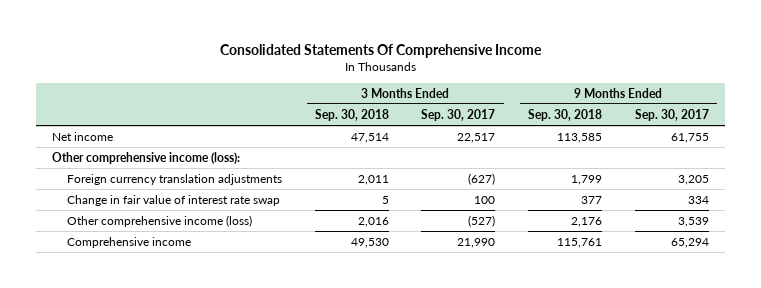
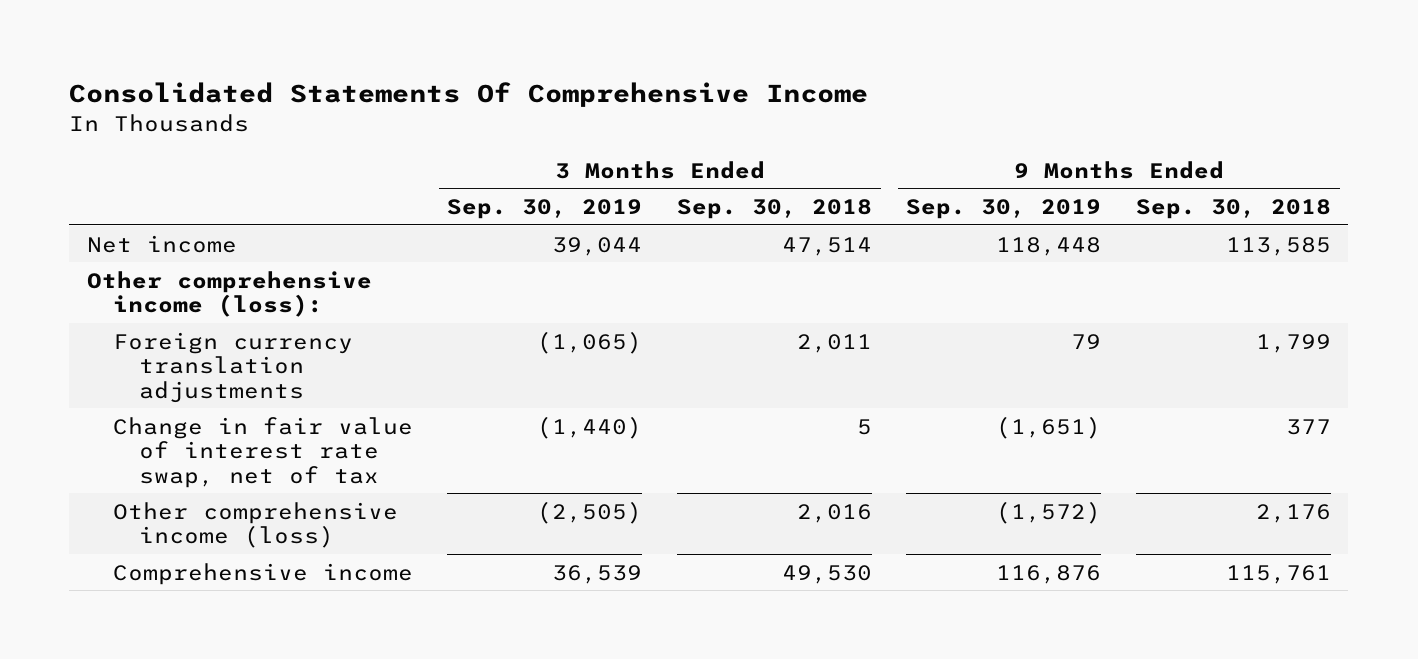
- | 3 Months Ended Sep. 30, 2018 | 3 Months Ended Sep. 30, 2017 | 9 Months Ended Sep. 30, 2018 | 9 Months Ended Sep. 30, 2017
+ | 3 Months Ended Sep. 30, 2019 | 3 Months Ended Sep. 30, 2018 | 9 Months Ended Sep. 30, 2019 | 9 Months Ended Sep. 30, 2018
- Change in fair value of interest rate swap | 5 | 100 | 377 | 334
+ Change in fair value of interest rate swap, net of tax | (1,440) | 5 | (1,651) | 377

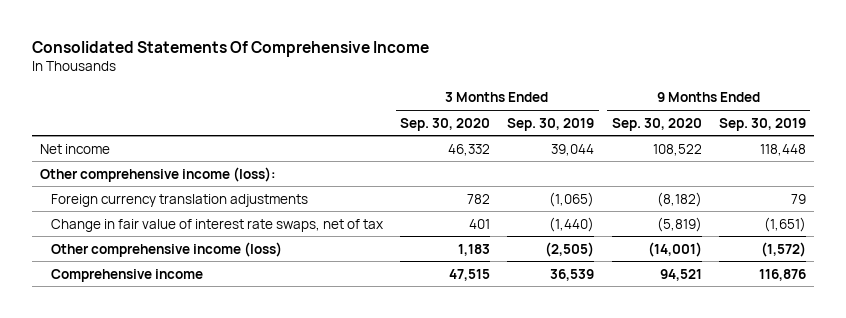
- | 3 Months Ended Sep. 30, 2019 | 3 Months Ended Sep. 30, 2018 | 9 Months Ended Sep. 30, 2019 | 9 Months Ended Sep. 30, 2018
+ | 3 Months Ended Sep. 30, 2020 | 3 Months Ended Sep. 30, 2019 | 9 Months Ended Sep. 30, 2020 | 9 Months Ended Sep. 30, 2019
- Change in fair value of interest rate swap, net of tax | (1,440) | 5 | (1,651) | 377
+ Change in fair value of interest rate swaps, net of tax | 401 | (1,440) | (5,819) | (1,651)

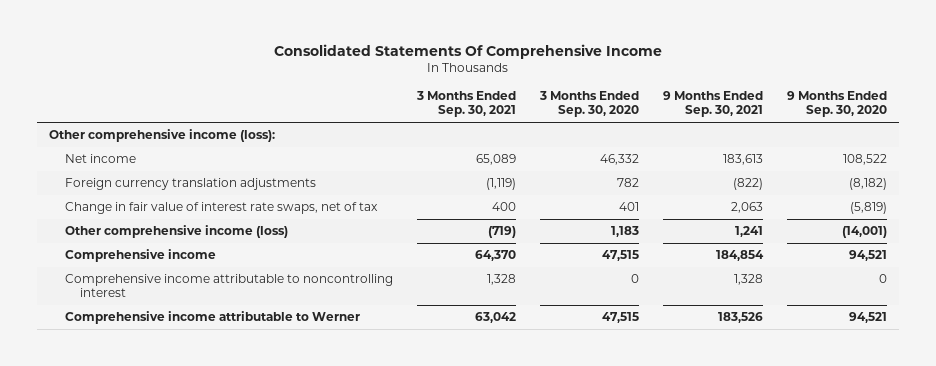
- | 3 Months Ended Sep. 30, 2020 | 3 Months Ended Sep. 30, 2019 | 9 Months Ended Sep. 30, 2020 | 9 Months Ended Sep. 30, 2019
+ | 3 Months Ended Sep. 30, 2021 | 3 Months Ended Sep. 30, 2020 | 9 Months Ended Sep. 30, 2021 | 9 Months Ended Sep. 30, 2020
moved down: Net income | 65,089 | 46,332 | 183,613 | 108,522
+ Comprehensive income attributable to noncontrolling interest | 1,328 | 0 | 1,328 | 0
+ Comprehensive income attributable to Werner | 63,042 | 47,515 | 183,526 | 94,521

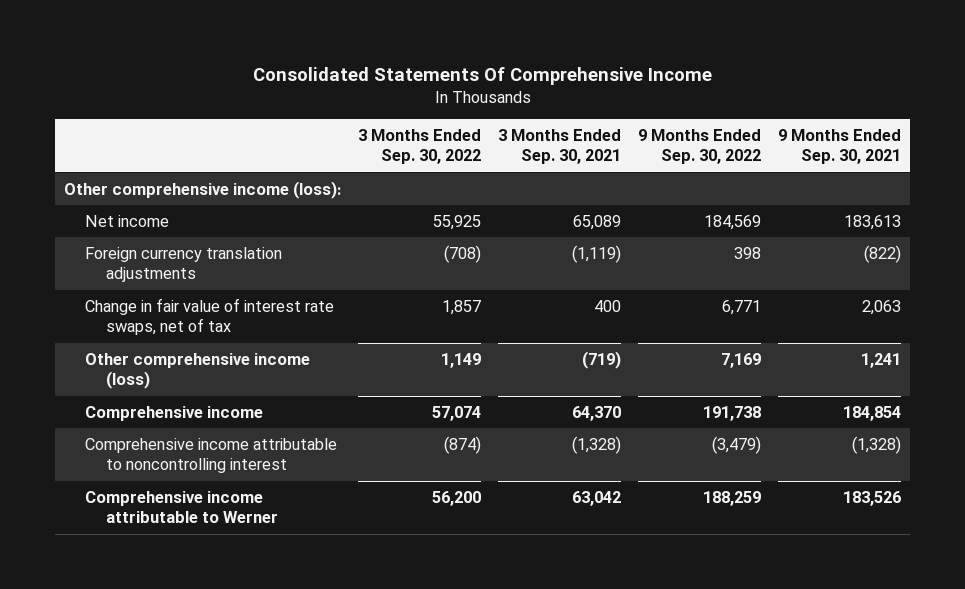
- | 3 Months Ended Sep. 30, 2021 | 3 Months Ended Sep. 30, 2020 | 9 Months Ended Sep. 30, 2021 | 9 Months Ended Sep. 30, 2020
+ | 3 Months Ended Sep. 30, 2022 | 3 Months Ended Sep. 30, 2021 | 9 Months Ended Sep. 30, 2022 | 9 Months Ended Sep. 30, 2021
- Comprehensive income attributable to noncontrolling interest | 1,328 | 0 | 1,328 | 0
+ Comprehensive income attributable to noncontrolling interest | (874) | (1,328) | (3,479) | (1,328)

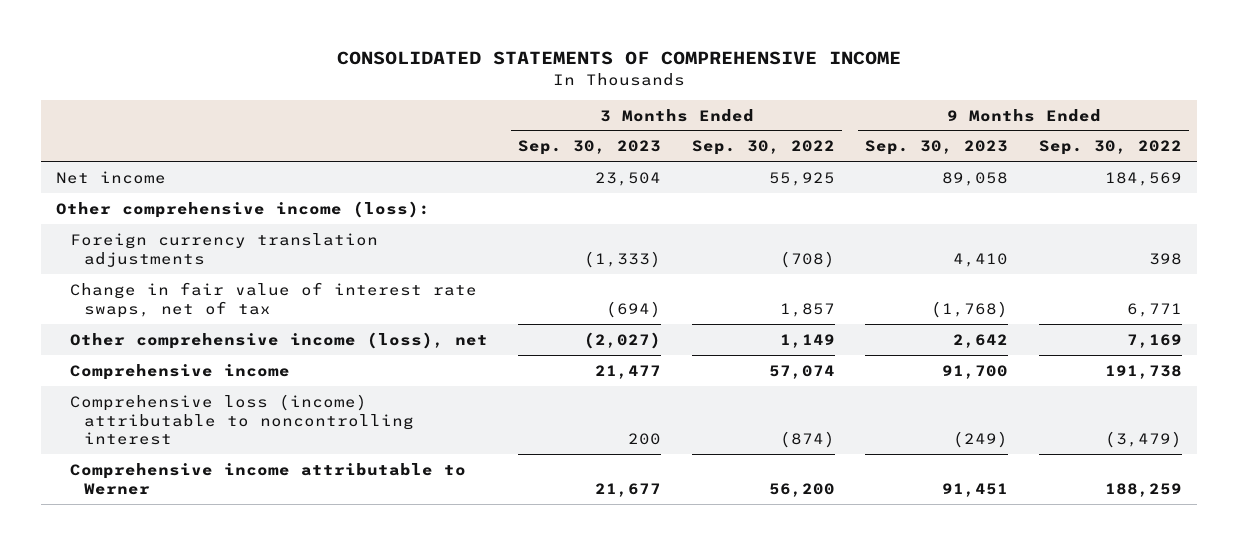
- Consolidated Statements Of Comprehensive Income
+ CONSOLIDATED STATEMENTS OF COMPREHENSIVE INCOME
- | 3 Months Ended Sep. 30, 2022 | 3 Months Ended Sep. 30, 2021 | 9 Months Ended Sep. 30, 2022 | 9 Months Ended Sep. 30, 2021
+ | 3 Months Ended Sep. 30, 2023 | 3 Months Ended Sep. 30, 2022 | 9 Months Ended Sep. 30, 2023 | 9 Months Ended Sep. 30, 2022
moved down: Other comprehensive income (loss):
- Other comprehensive income (loss) | 1,149 | (719) | 7,169 | 1,241
+ Other comprehensive income (loss), net | (2,027) | 1,149 | 2,642 | 7,169
- Comprehensive income attributable to noncontrolling interest | (874) | (1,328) | (3,479) | (1,328)
+ Comprehensive loss (income) attributable to noncontrolling interest | 200 | (874) | (249) | (3,479)

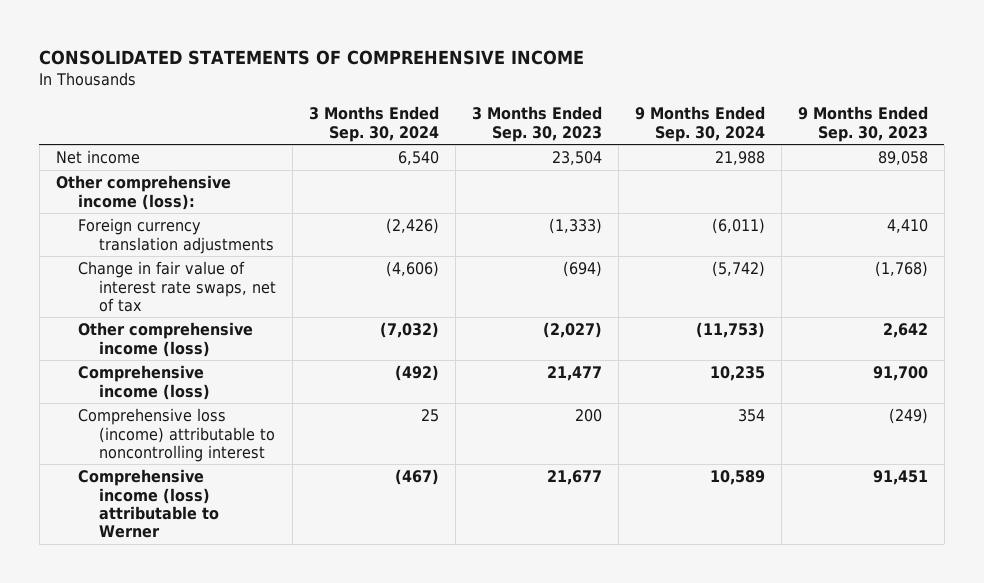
- | 3 Months Ended Sep. 30, 2023 | 3 Months Ended Sep. 30, 2022 | 9 Months Ended Sep. 30, 2023 | 9 Months Ended Sep. 30, 2022
+ | 3 Months Ended Sep. 30, 2024 | 3 Months Ended Sep. 30, 2023 | 9 Months Ended Sep. 30, 2024 | 9 Months Ended Sep. 30, 2023
- Other comprehensive income (loss), net | (2,027) | 1,149 | 2,642 | 7,169
- Comprehensive income | 21,477 | 57,074 | 91,700 | 191,738
+ Other comprehensive income (loss) | (7,032) | (2,027) | (11,753) | 2,642
+ Comprehensive income (loss) | (492) | 21,477 | 10,235 | 91,700
- Comprehensive income attributable to Werner | 21,677 | 56,200 | 91,451 | 188,259
+ Comprehensive income (loss) attributable to Werner | (467) | 21,677 | 10,589 | 91,451

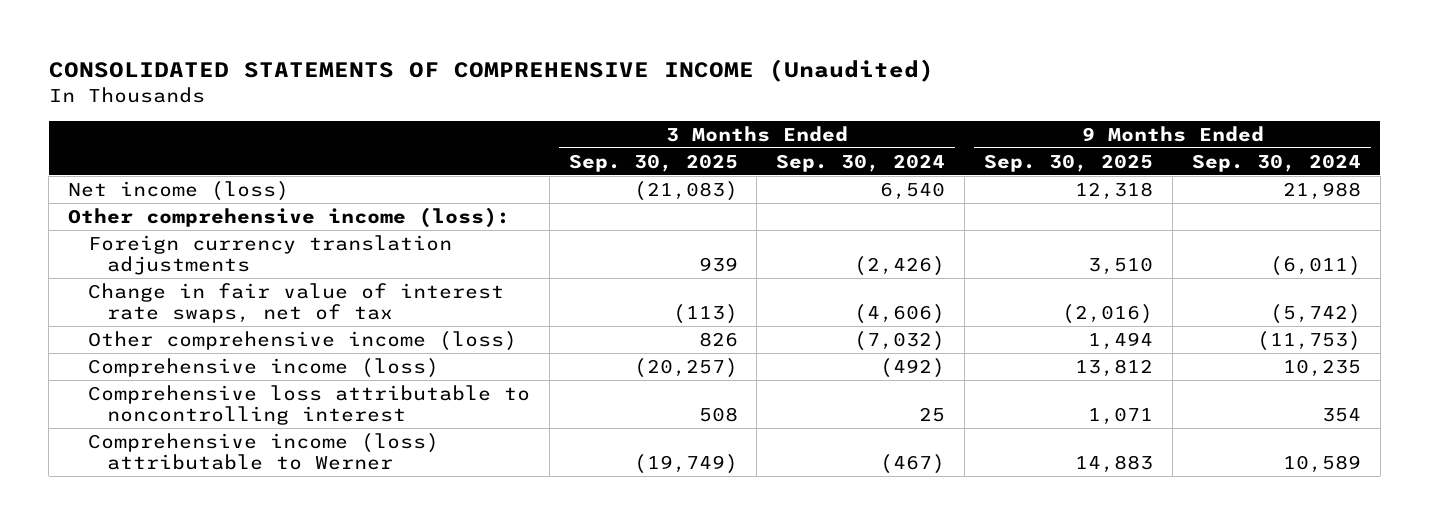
- CONSOLIDATED STATEMENTS OF COMPREHENSIVE INCOME
+ CONSOLIDATED STATEMENTS OF COMPREHENSIVE INCOME (Unaudited)
- | 3 Months Ended Sep. 30, 2024 | 3 Months Ended Sep. 30, 2023 | 9 Months Ended Sep. 30, 2024 | 9 Months Ended Sep. 30, 2023
+ | 3 Months Ended Sep. 30, 2025 | 3 Months Ended Sep. 30, 2024 | 9 Months Ended Sep. 30, 2025 | 9 Months Ended Sep. 30, 2024
- Net income | 6,540 | 23,504 | 21,988 | 89,058
+ Net income (loss) | (21,083) | 6,540 | 12,318 | 21,988
- Comprehensive loss (income) attributable to noncontrolling interest | 25 | 200 | 354 | (249)
+ Comprehensive loss attributable to noncontrolling interest | 508 | 25 | 1,071 | 354

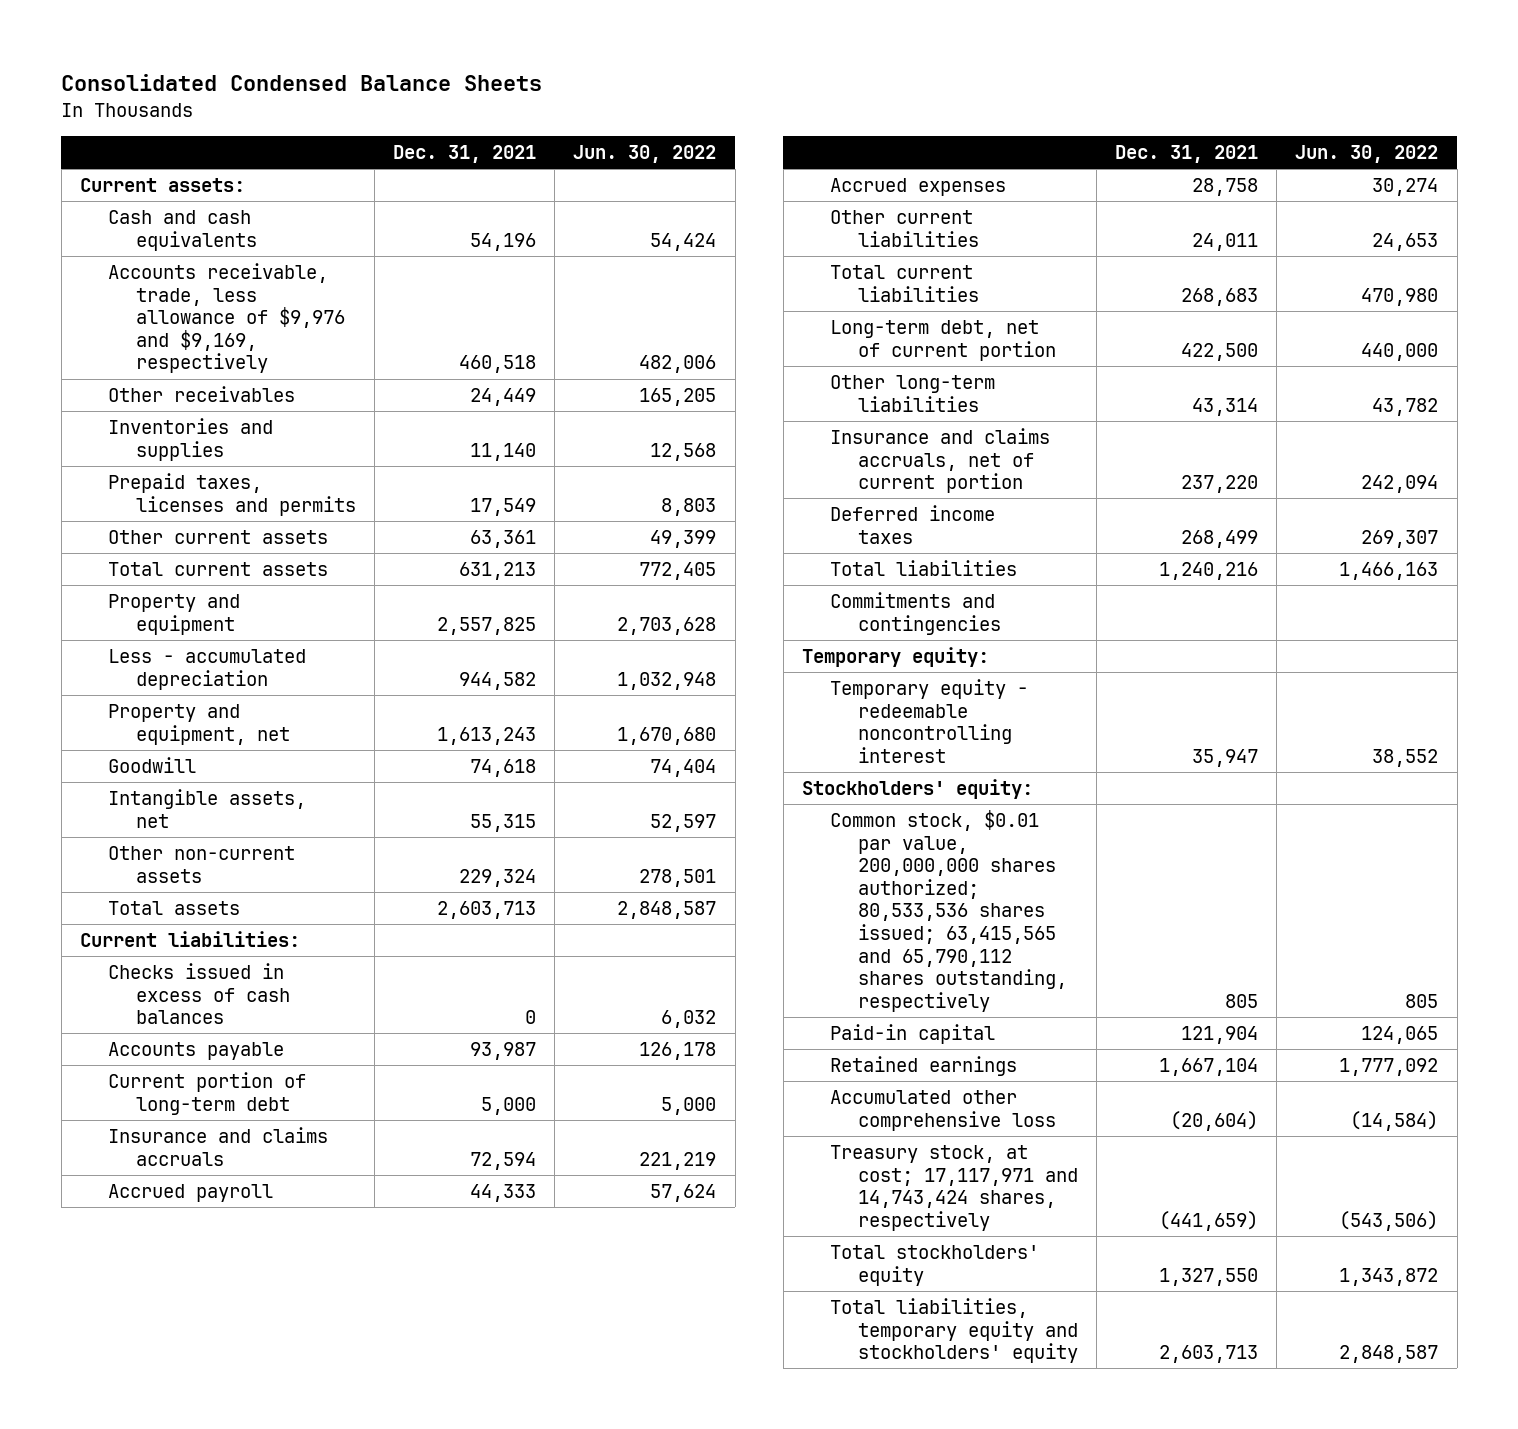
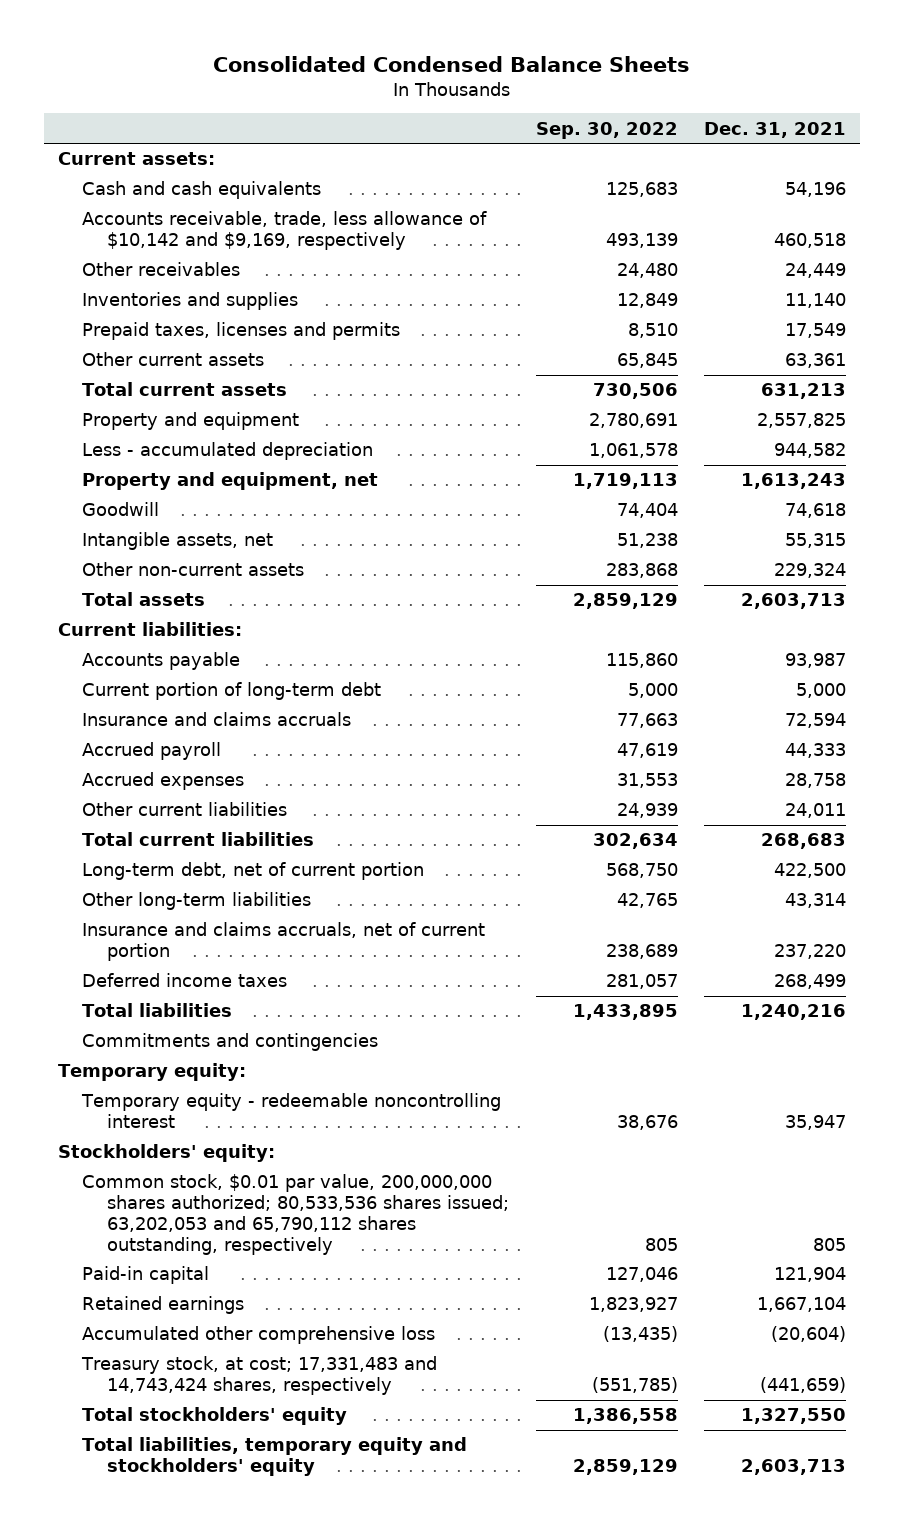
- | Dec. 31, 2021 | Jun. 30, 2022
+ | Sep. 30, 2022 | Dec. 31, 2021
- Accounts receivable, trade, less allowance of $9,976 and $9,169, respectively | 460,518 | 482,006
+ Accounts receivable, trade, less allowance of $10,142 and $9,169, respectively | 493,139 | 460,518
- Checks issued in excess of cash balances | 0 | 6,032
- Common stock, $0.01 par value, 200,000,000 shares authorized; 80,533,536 shares issued; 63,415,565 and 65,790,112 shares outstanding, respectively | 805 | 805
+ Common stock, $0.01 par value, 200,000,000 shares authorized; 80,533,536 shares issued; 63,202,053 and 65,790,112 shares outstanding, respectively | 805 | 805
- Treasury stock, at cost; 17,117,971 and 14,743,424 shares, respectively | (441,659) | (543,506)
+ Treasury stock, at cost; 17,331,483 and 14,743,424 shares, respectively | (551,785) | (441,659)

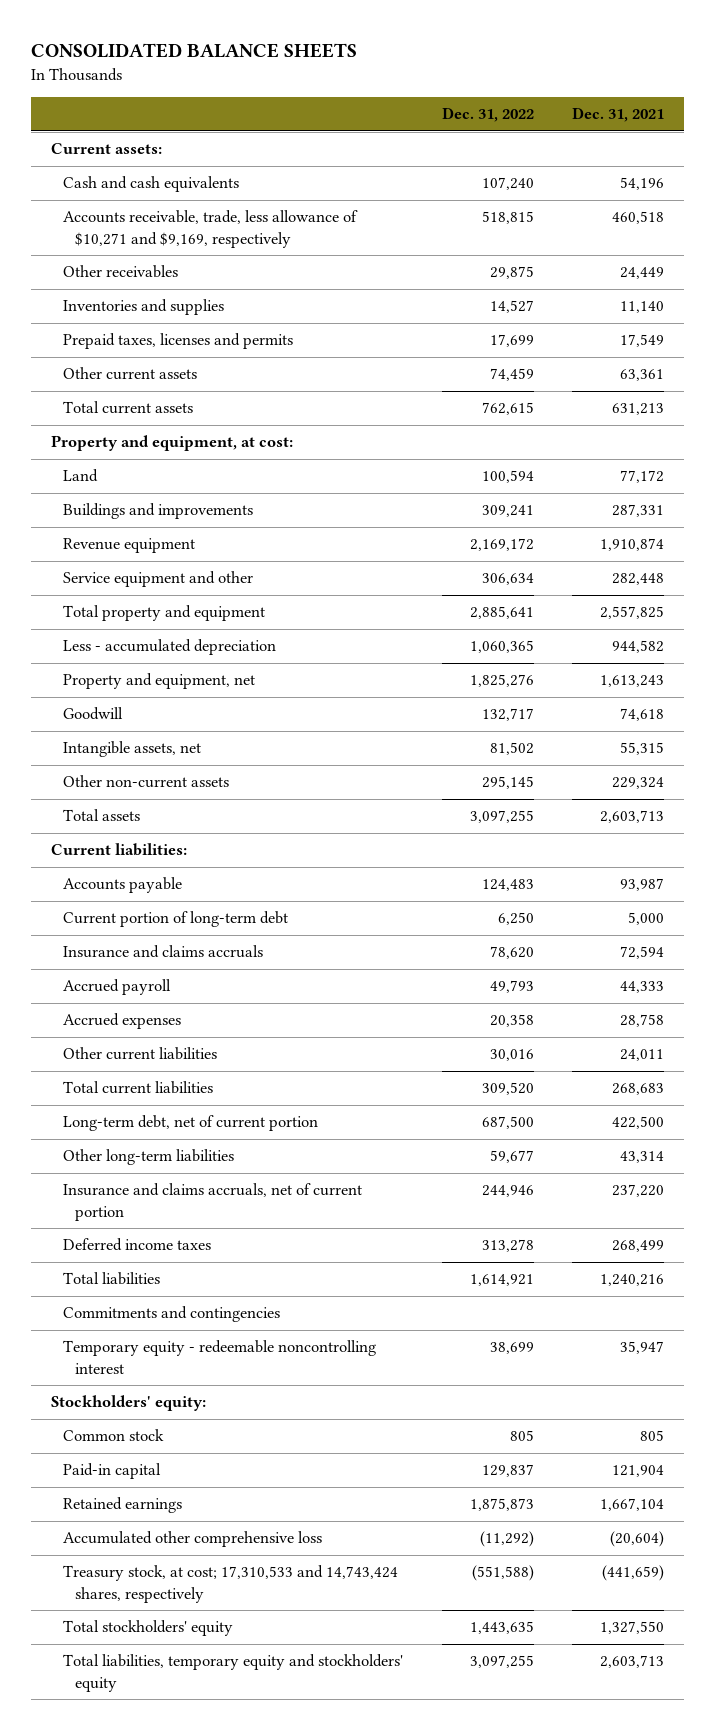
- Consolidated Condensed Balance Sheets
+ CONSOLIDATED BALANCE SHEETS
- | Sep. 30, 2022 | Dec. 31, 2021
+ | Dec. 31, 2022 | Dec. 31, 2021
- Accounts receivable, trade, less allowance of $10,142 and $9,169, respectively | 493,139 | 460,518
+ Accounts receivable, trade, less allowance of $10,271 and $9,169, respectively | 518,815 | 460,518
- Property and equipment | 2,780,691 | 2,557,825
+ Property and equipment, at cost:
+ Land | 100,594 | 77,172
+ Buildings and improvements | 309,241 | 287,331
+ Revenue equipment | 2,169,172 | 1,910,874
+ Service equipment and other | 306,634 | 282,448
+ Total property and equipment | 2,885,641 | 2,557,825
- Temporary equity:
- Common stock, $0.01 par value, 200,000,000 shares authorized; 80,533,536 shares issued; 63,202,053 and 65,790,112 shares outstanding, respectively | 805 | 805
+ Common stock | 805 | 805
- Treasury stock, at cost; 17,331,483 and 14,743,424 shares, respectively | (551,785) | (441,659)
+ Treasury stock, at cost; 17,310,533 and 14,743,424 shares, respectively | (551,588) | (441,659)

